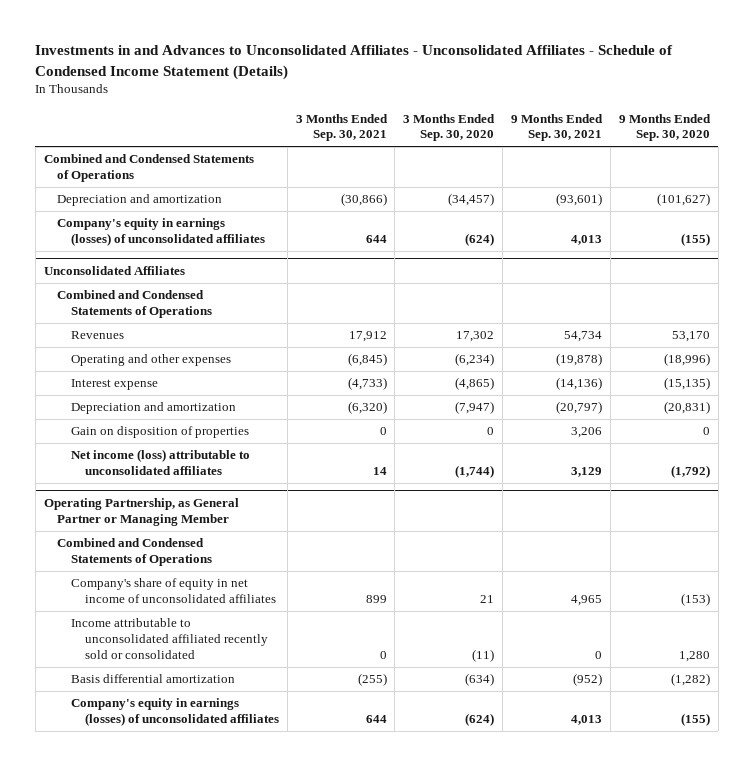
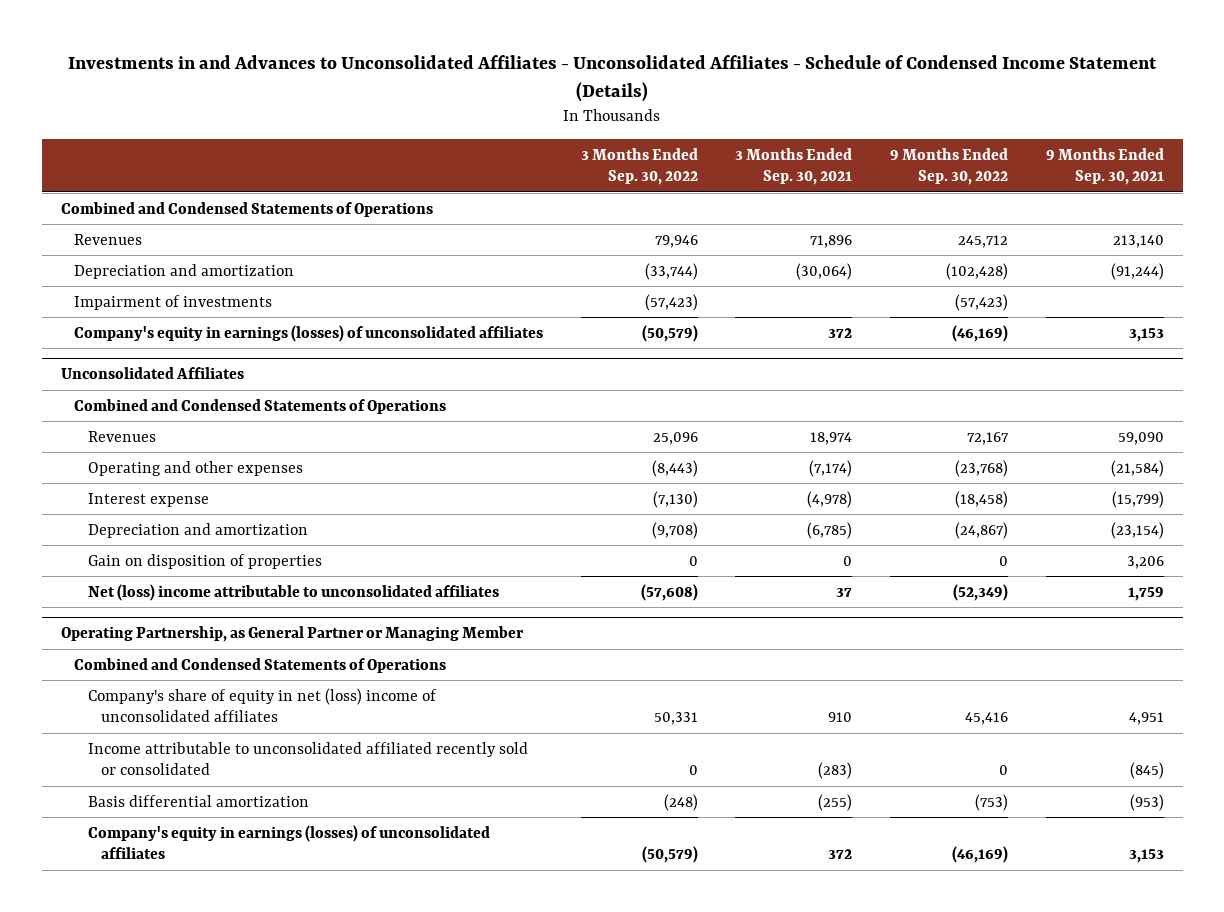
- | 3 Months Ended Sep. 30, 2021 | 3 Months Ended Sep. 30, 2020 | 9 Months Ended Sep. 30, 2021 | 9 Months Ended Sep. 30, 2020
+ | 3 Months Ended Sep. 30, 2022 | 3 Months Ended Sep. 30, 2021 | 9 Months Ended Sep. 30, 2022 | 9 Months Ended Sep. 30, 2021
- Depreciation and amortization | (30,866) | (34,457) | (93,601) | (101,627)
- Company's equity in earnings (losses) of unconsolidated affiliates | 644 | (624) | 4,013 | (155)
+ Revenues | 79,946 | 71,896 | 245,712 | 213,140
+ Depreciation and amortization | (33,744) | (30,064) | (102,428) | (91,244)
+ Impairment of investments | (57,423) | | (57,423) |
+ Company's equity in earnings (losses) of unconsolidated affiliates | (50,579) | 372 | (46,169) | 3,153
@ Unconsolidated Affiliates
- Revenues | 17,912 | 17,302 | 54,734 | 53,170
- Operating and other expenses | (6,845) | (6,234) | (19,878) | (18,996)
- Interest expense | (4,733) | (4,865) | (14,136) | (15,135)
- Depreciation and amortization | (6,320) | (7,947) | (20,797) | (20,831)
+ Revenues | 25,096 | 18,974 | 72,167 | 59,090
+ Operating and other expenses | (8,443) | (7,174) | (23,768) | (21,584)
+ Interest expense | (7,130) | (4,978) | (18,458) | (15,799)
+ Depreciation and amortization | (9,708) | (6,785) | (24,867) | (23,154)
- Net income (loss) attributable to unconsolidated affiliates | 14 | (1,744) | 3,129 | (1,792)
+ Net (loss) income attributable to unconsolidated affiliates | (57,608) | 37 | (52,349) | 1,759
@ Operating Partnership, as General Partner or Managing Member
- Company's share of equity in net income of unconsolidated affiliates | 899 | 21 | 4,965 | (153)
- Income attributable to unconsolidated affiliated recently sold or consolidated | 0 | (11) | 0 | 1,280
- Basis differential amortization | (255) | (634) | (952) | (1,282)
- Company's equity in earnings (losses) of unconsolidated affiliates | 644 | (624) | 4,013 | (155)
+ Company's share of equity in net (loss) income of unconsolidated affiliates | 50,331 | 910 | 45,416 | 4,951
+ Income attributable to unconsolidated affiliated recently sold or consolidated | 0 | (283) | 0 | (845)
+ Basis differential amortization | (248) | (255) | (753) | (953)
+ Company's equity in earnings (losses) of unconsolidated affiliates | (50,579) | 372 | (46,169) | 3,153

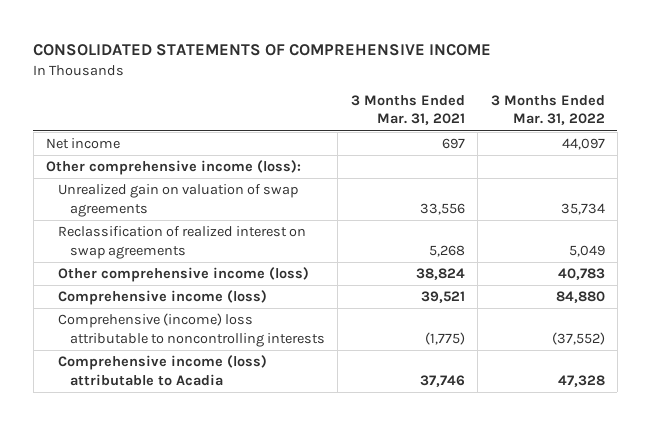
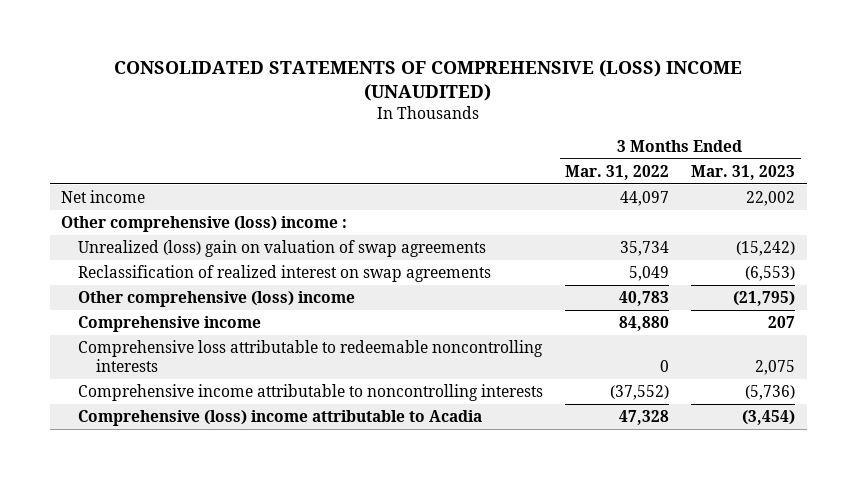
- CONSOLIDATED STATEMENTS OF COMPREHENSIVE INCOME
+ CONSOLIDATED STATEMENTS OF COMPREHENSIVE (LOSS) INCOME (UNAUDITED)
- | 3 Months Ended Mar. 31, 2021 | 3 Months Ended Mar. 31, 2022
+ | 3 Months Ended Mar. 31, 2022 | 3 Months Ended Mar. 31, 2023
- Other comprehensive income (loss):
- Unrealized gain on valuation of swap agreements | 33,556 | 35,734
+ Other comprehensive (loss) income :
+ Unrealized (loss) gain on valuation of swap agreements | 35,734 | (15,242)
- Other comprehensive income (loss) | 38,824 | 40,783
- Comprehensive income (loss) | 39,521 | 84,880
- Comprehensive (income) loss attributable to noncontrolling interests | (1,775) | (37,552)
- Comprehensive income (loss) attributable to Acadia | 37,746 | 47,328
+ Other comprehensive (loss) income | 40,783 | (21,795)
+ Comprehensive income | 84,880 | 207
+ Comprehensive loss attributable to redeemable noncontrolling interests | 0 | 2,075
+ Comprehensive income attributable to noncontrolling interests | (37,552) | (5,736)
+ Comprehensive (loss) income attributable to Acadia | 47,328 | (3,454)

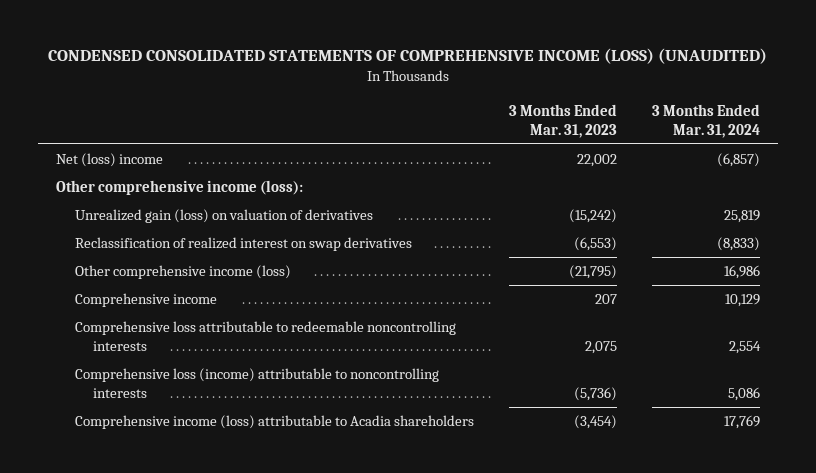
- CONSOLIDATED STATEMENTS OF COMPREHENSIVE (LOSS) INCOME (UNAUDITED)
+ CONDENSED CONSOLIDATED STATEMENTS OF COMPREHENSIVE INCOME (LOSS) (UNAUDITED)
- | 3 Months Ended Mar. 31, 2022 | 3 Months Ended Mar. 31, 2023
+ | 3 Months Ended Mar. 31, 2023 | 3 Months Ended Mar. 31, 2024
- Net income | 44,097 | 22,002
- Other comprehensive (loss) income :
- Unrealized (loss) gain on valuation of swap agreements | 35,734 | (15,242)
- Reclassification of realized interest on swap agreements | 5,049 | (6,553)
- Other comprehensive (loss) income | 40,783 | (21,795)
+ Net (loss) income | 22,002 | (6,857)
+ Other comprehensive income (loss):
+ Unrealized gain (loss) on valuation of derivatives | (15,242) | 25,819
+ Reclassification of realized interest on swap derivatives | (6,553) | (8,833)
+ Other comprehensive income (loss) | (21,795) | 16,986
- Comprehensive income attributable to noncontrolling interests | (37,552) | (5,736)
- Comprehensive (loss) income attributable to Acadia | 47,328 | (3,454)
+ Comprehensive loss (income) attributable to noncontrolling interests | (5,736) | 5,086
+ Comprehensive income (loss) attributable to Acadia shareholders | (3,454) | 17,769

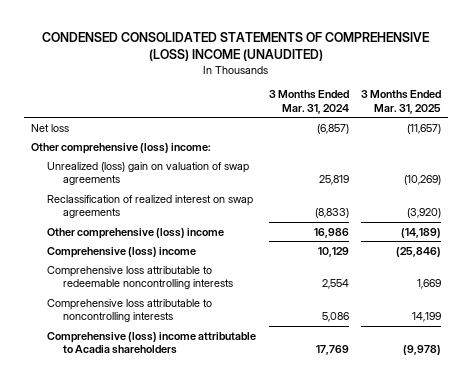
- CONDENSED CONSOLIDATED STATEMENTS OF COMPREHENSIVE INCOME (LOSS) (UNAUDITED)
+ CONDENSED CONSOLIDATED STATEMENTS OF COMPREHENSIVE (LOSS) INCOME (UNAUDITED)
- | 3 Months Ended Mar. 31, 2023 | 3 Months Ended Mar. 31, 2024
+ | 3 Months Ended Mar. 31, 2024 | 3 Months Ended Mar. 31, 2025
- Net (loss) income | 22,002 | (6,857)
- Other comprehensive income (loss):
- Unrealized gain (loss) on valuation of derivatives | (15,242) | 25,819
- Reclassification of realized interest on swap derivatives | (6,553) | (8,833)
- Other comprehensive income (loss) | (21,795) | 16,986
- Comprehensive income | 207 | 10,129
+ Net loss | (6,857) | (11,657)
+ Other comprehensive (loss) income:
+ Unrealized (loss) gain on valuation of swap agreements | 25,819 | (10,269)
+ Reclassification of realized interest on swap agreements | (8,833) | (3,920)
+ Other comprehensive (loss) income | 16,986 | (14,189)
+ Comprehensive (loss) income | 10,129 | (25,846)
- Comprehensive loss (income) attributable to noncontrolling interests | (5,736) | 5,086
- Comprehensive income (loss) attributable to Acadia shareholders | (3,454) | 17,769
+ Comprehensive loss attributable to noncontrolling interests | 5,086 | 14,199
+ Comprehensive (loss) income attributable to Acadia shareholders | 17,769 | (9,978)

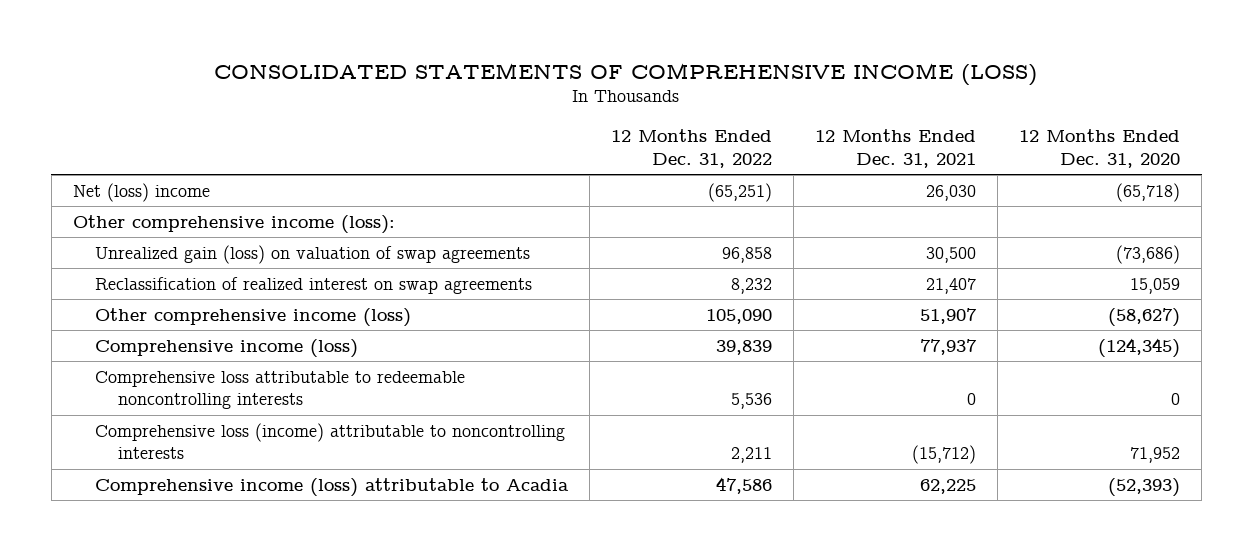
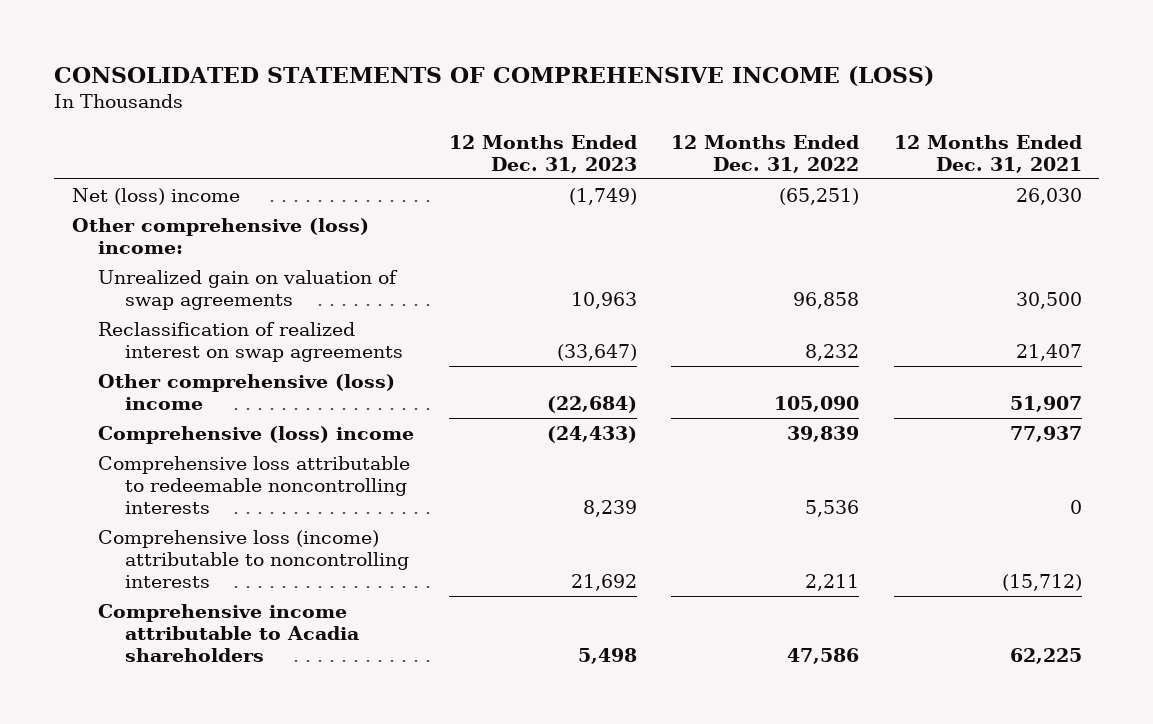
- | 12 Months Ended Dec. 31, 2022 | 12 Months Ended Dec. 31, 2021 | 12 Months Ended Dec. 31, 2020
+ | 12 Months Ended Dec. 31, 2023 | 12 Months Ended Dec. 31, 2022 | 12 Months Ended Dec. 31, 2021
- Other comprehensive income (loss):
- Unrealized gain (loss) on valuation of swap agreements | 96,858 | 30,500 | (73,686)
+ Other comprehensive (loss) income:
+ Unrealized gain on valuation of swap agreements | 10,963 | 96,858 | 30,500
- Other comprehensive income (loss) | 105,090 | 51,907 | (58,627)
- Comprehensive income (loss) | 39,839 | 77,937 | (124,345)
+ Other comprehensive (loss) income | (22,684) | 105,090 | 51,907
+ Comprehensive (loss) income | (24,433) | 39,839 | 77,937
- Comprehensive income (loss) attributable to Acadia | 47,586 | 62,225 | (52,393)
+ Comprehensive income attributable to Acadia shareholders | 5,498 | 47,586 | 62,225

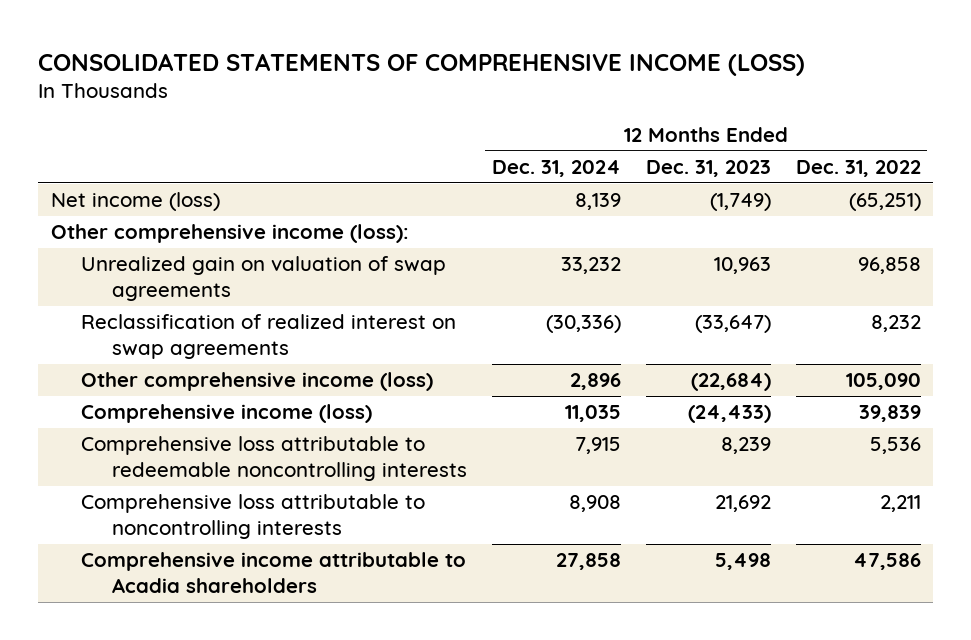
- | 12 Months Ended Dec. 31, 2023 | 12 Months Ended Dec. 31, 2022 | 12 Months Ended Dec. 31, 2021
+ | 12 Months Ended Dec. 31, 2024 | 12 Months Ended Dec. 31, 2023 | 12 Months Ended Dec. 31, 2022
- Net (loss) income | (1,749) | (65,251) | 26,030
- Other comprehensive (loss) income:
+ Net income (loss) | 8,139 | (1,749) | (65,251)
+ Other comprehensive income (loss):
- Other comprehensive (loss) income | (22,684) | 105,090 | 51,907
- Comprehensive (loss) income | (24,433) | 39,839 | 77,937
+ Other comprehensive income (loss) | 2,896 | (22,684) | 105,090
+ Comprehensive income (loss) | 11,035 | (24,433) | 39,839
- Comprehensive loss (income) attributable to noncontrolling interests | 21,692 | 2,211 | (15,712)
+ Comprehensive loss attributable to noncontrolling interests | 8,908 | 21,692 | 2,211

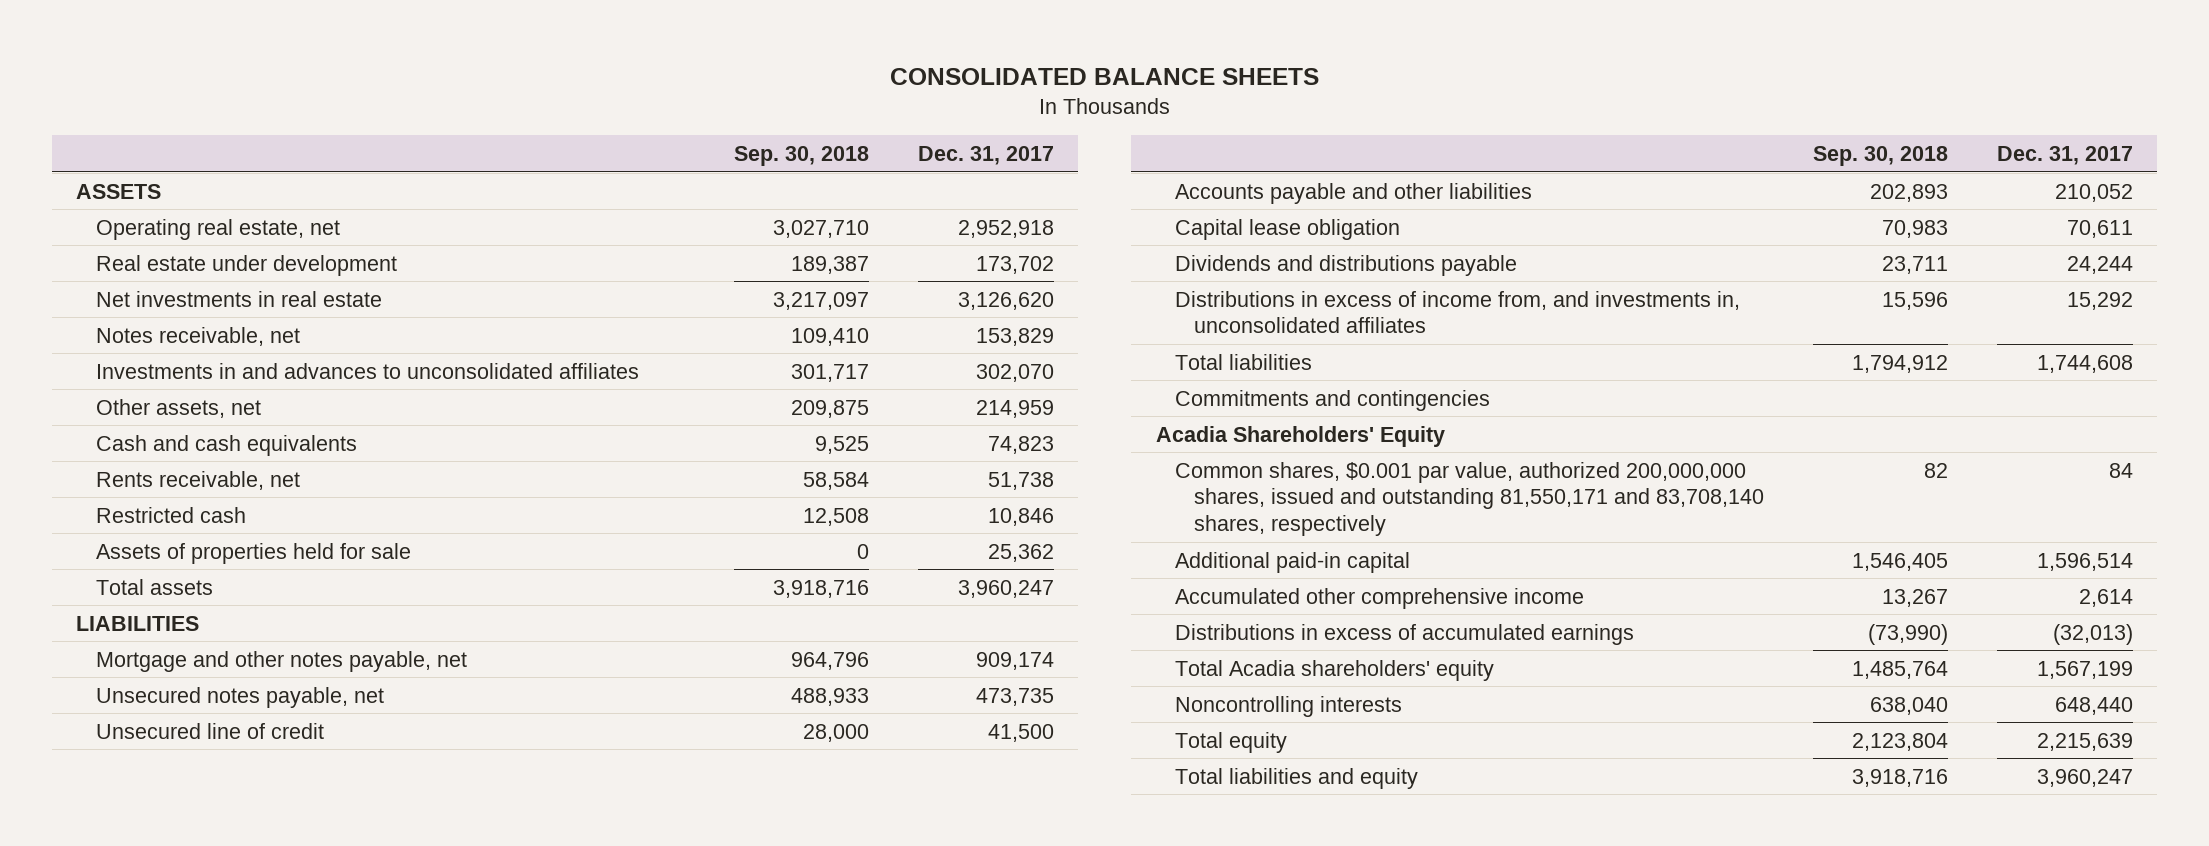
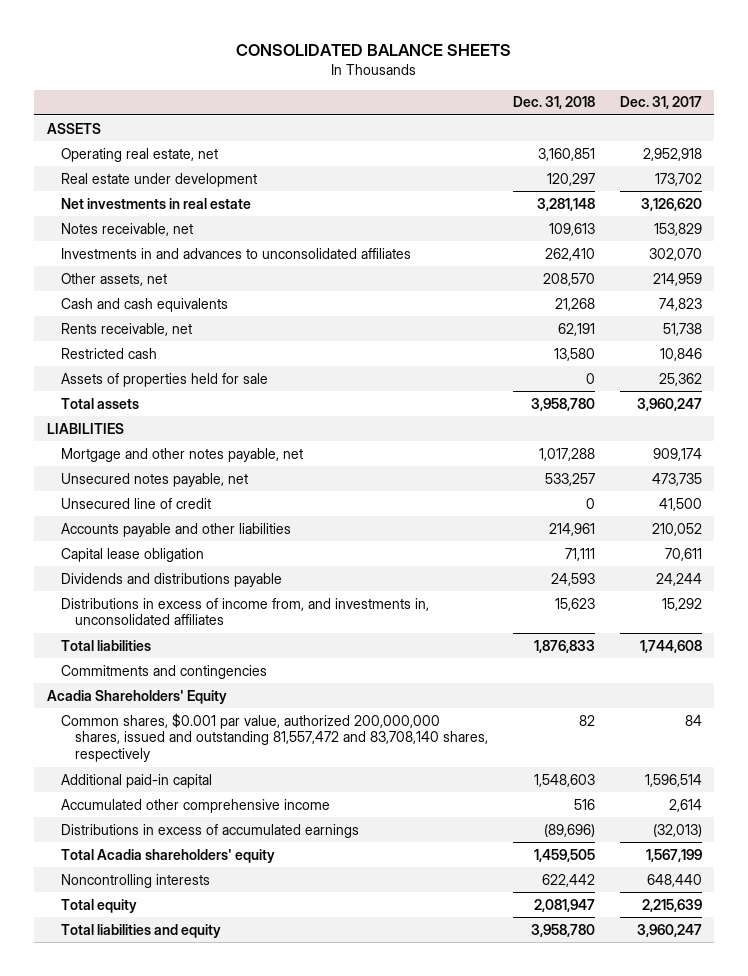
- | Sep. 30, 2018 | Dec. 31, 2017
+ | Dec. 31, 2018 | Dec. 31, 2017
- Common shares, $0.001 par value, authorized 200,000,000 shares, issued and outstanding 81,550,171 and 83,708,140 shares, respectively | 82 | 84
+ Common shares, $0.001 par value, authorized 200,000,000 shares, issued and outstanding 81,557,472 and 83,708,140 shares, respectively | 82 | 84

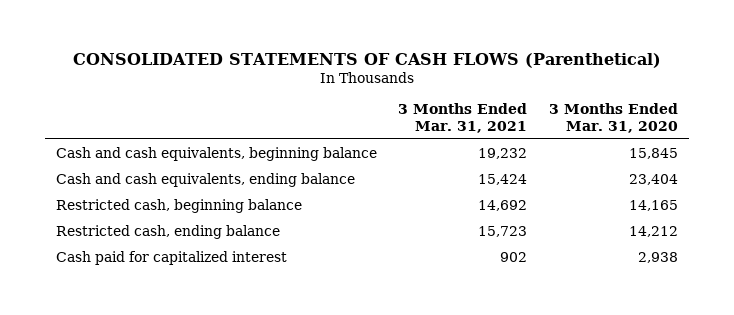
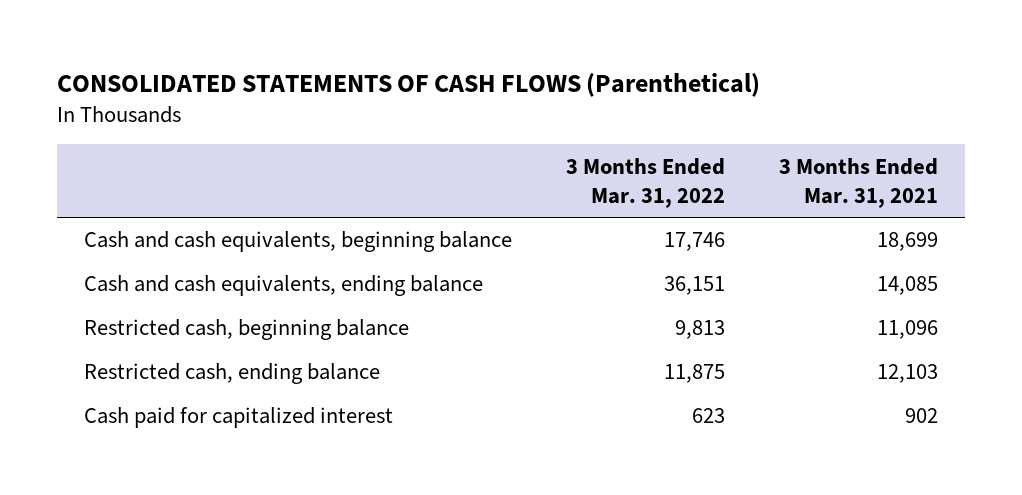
- | 3 Months Ended Mar. 31, 2021 | 3 Months Ended Mar. 31, 2020
+ | 3 Months Ended Mar. 31, 2022 | 3 Months Ended Mar. 31, 2021
- Cash and cash equivalents, beginning balance | 19,232 | 15,845
- Cash and cash equivalents, ending balance | 15,424 | 23,404
- Restricted cash, beginning balance | 14,692 | 14,165
- Restricted cash, ending balance | 15,723 | 14,212
+ Cash and cash equivalents, beginning balance | 17,746 | 18,699
+ Cash and cash equivalents, ending balance | 36,151 | 14,085
+ Restricted cash, beginning balance | 9,813 | 11,096
+ Restricted cash, ending balance | 11,875 | 12,103

